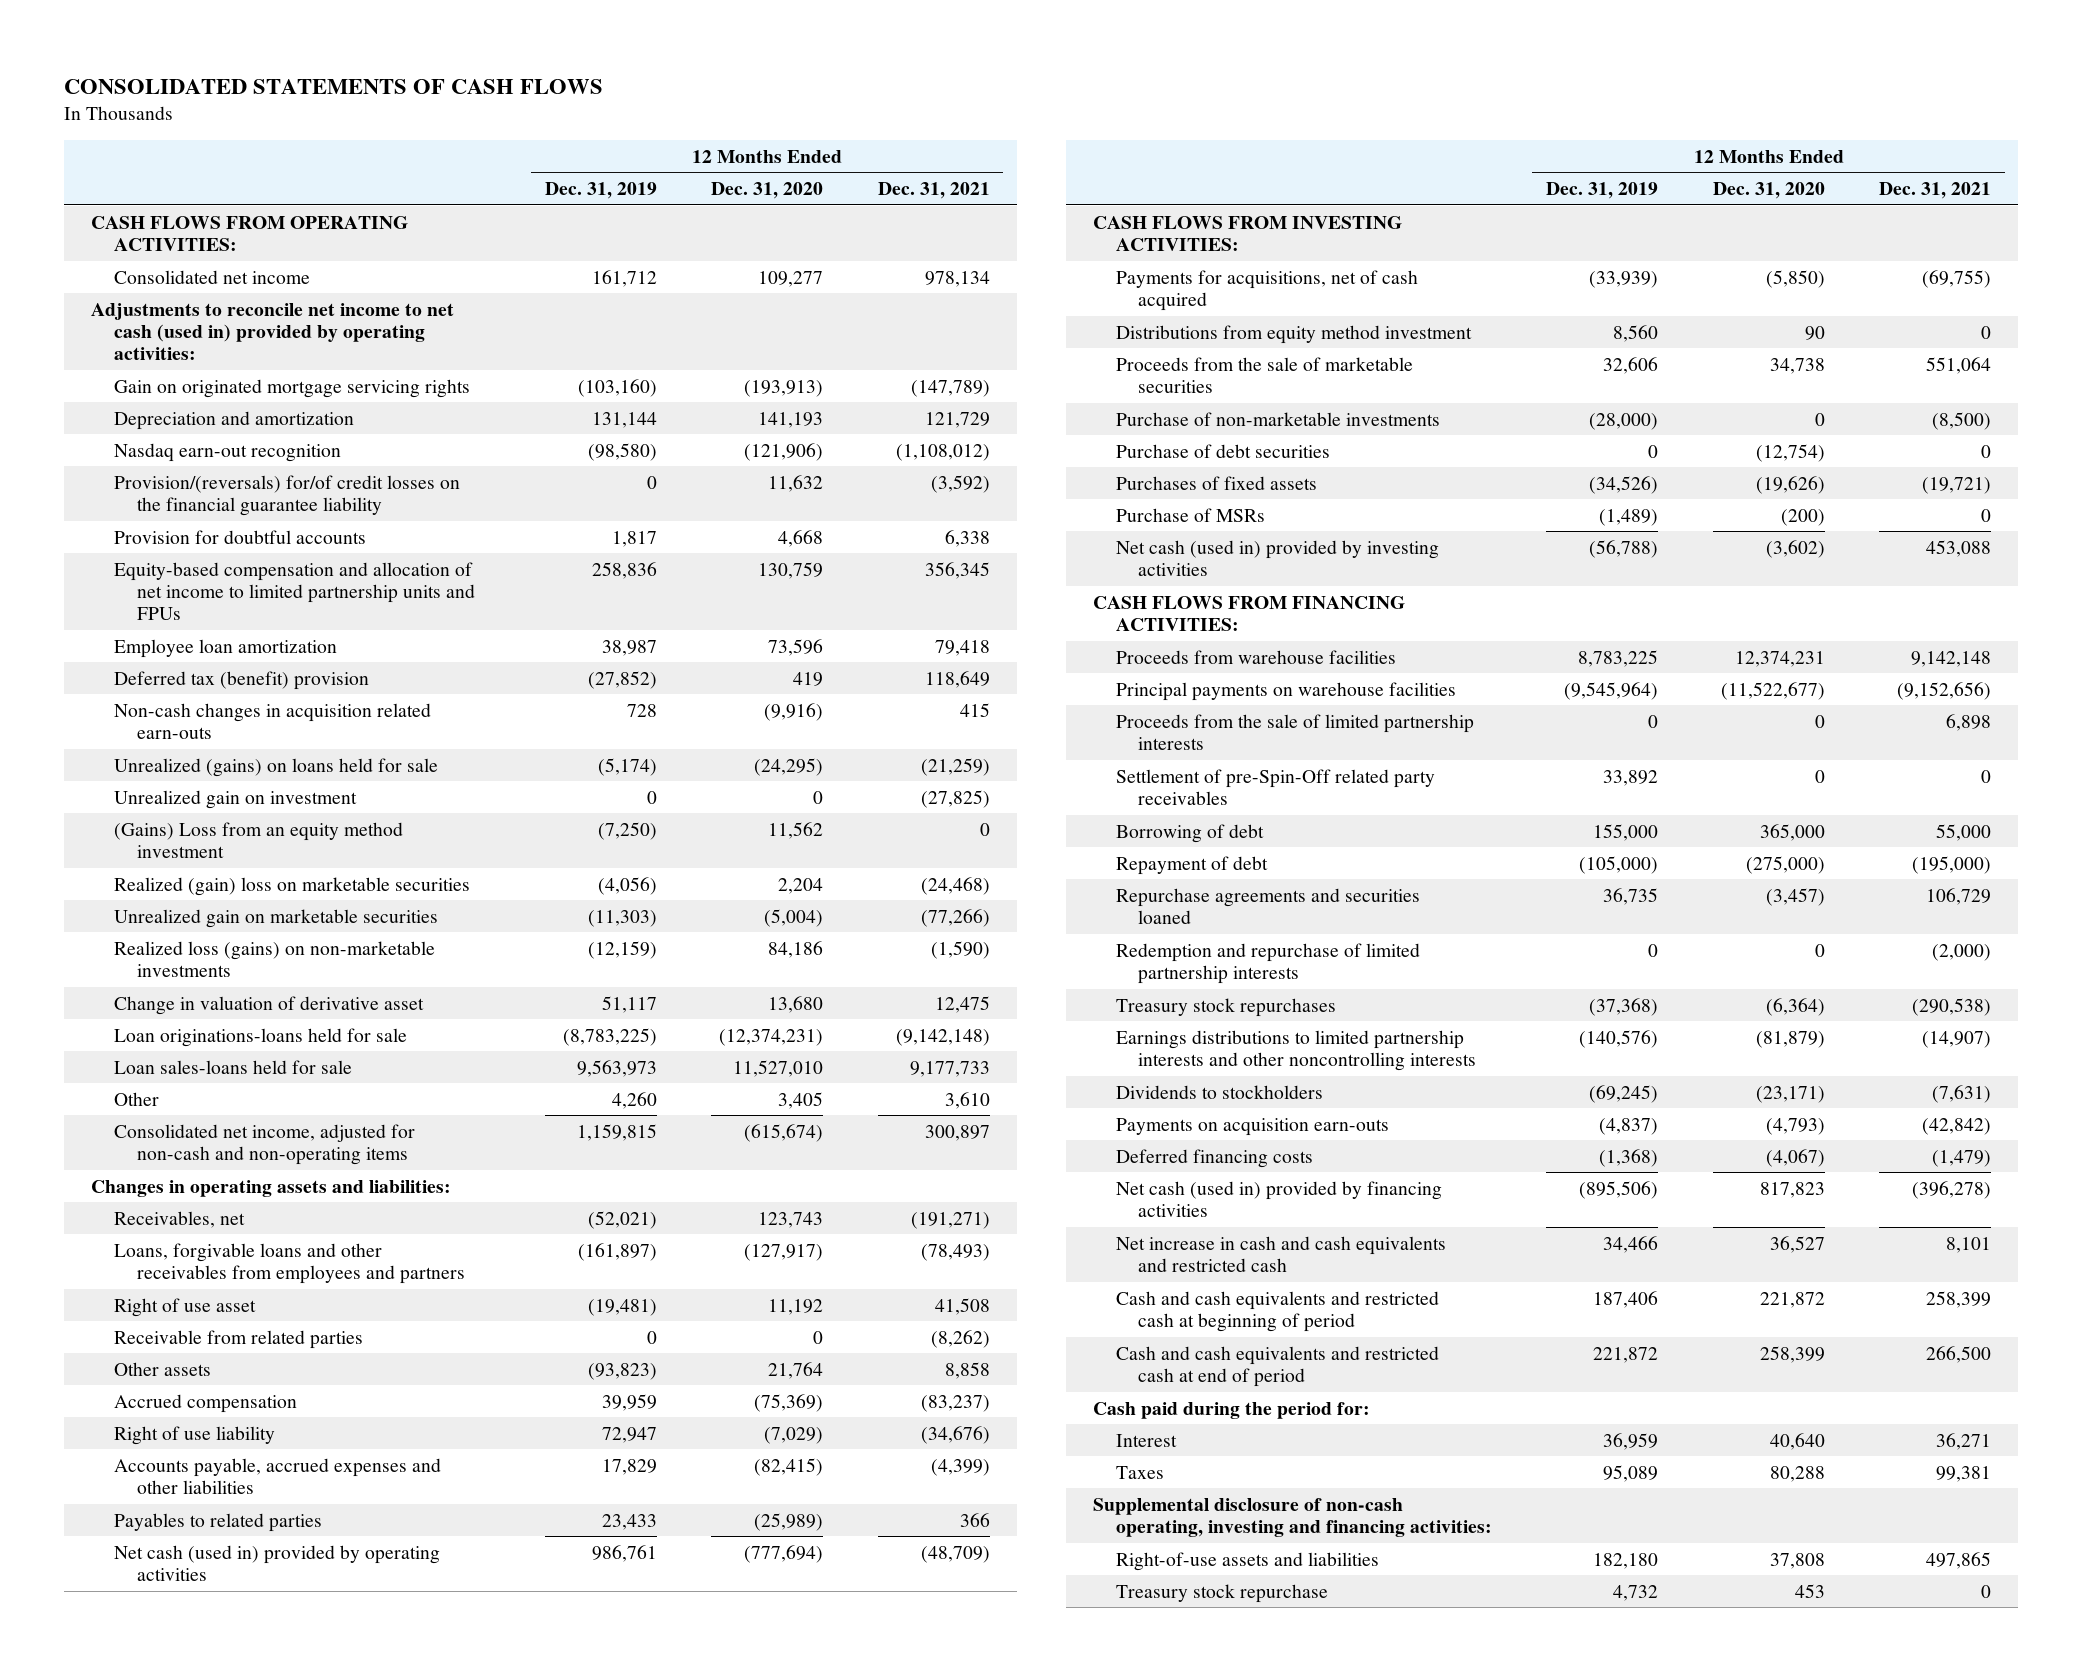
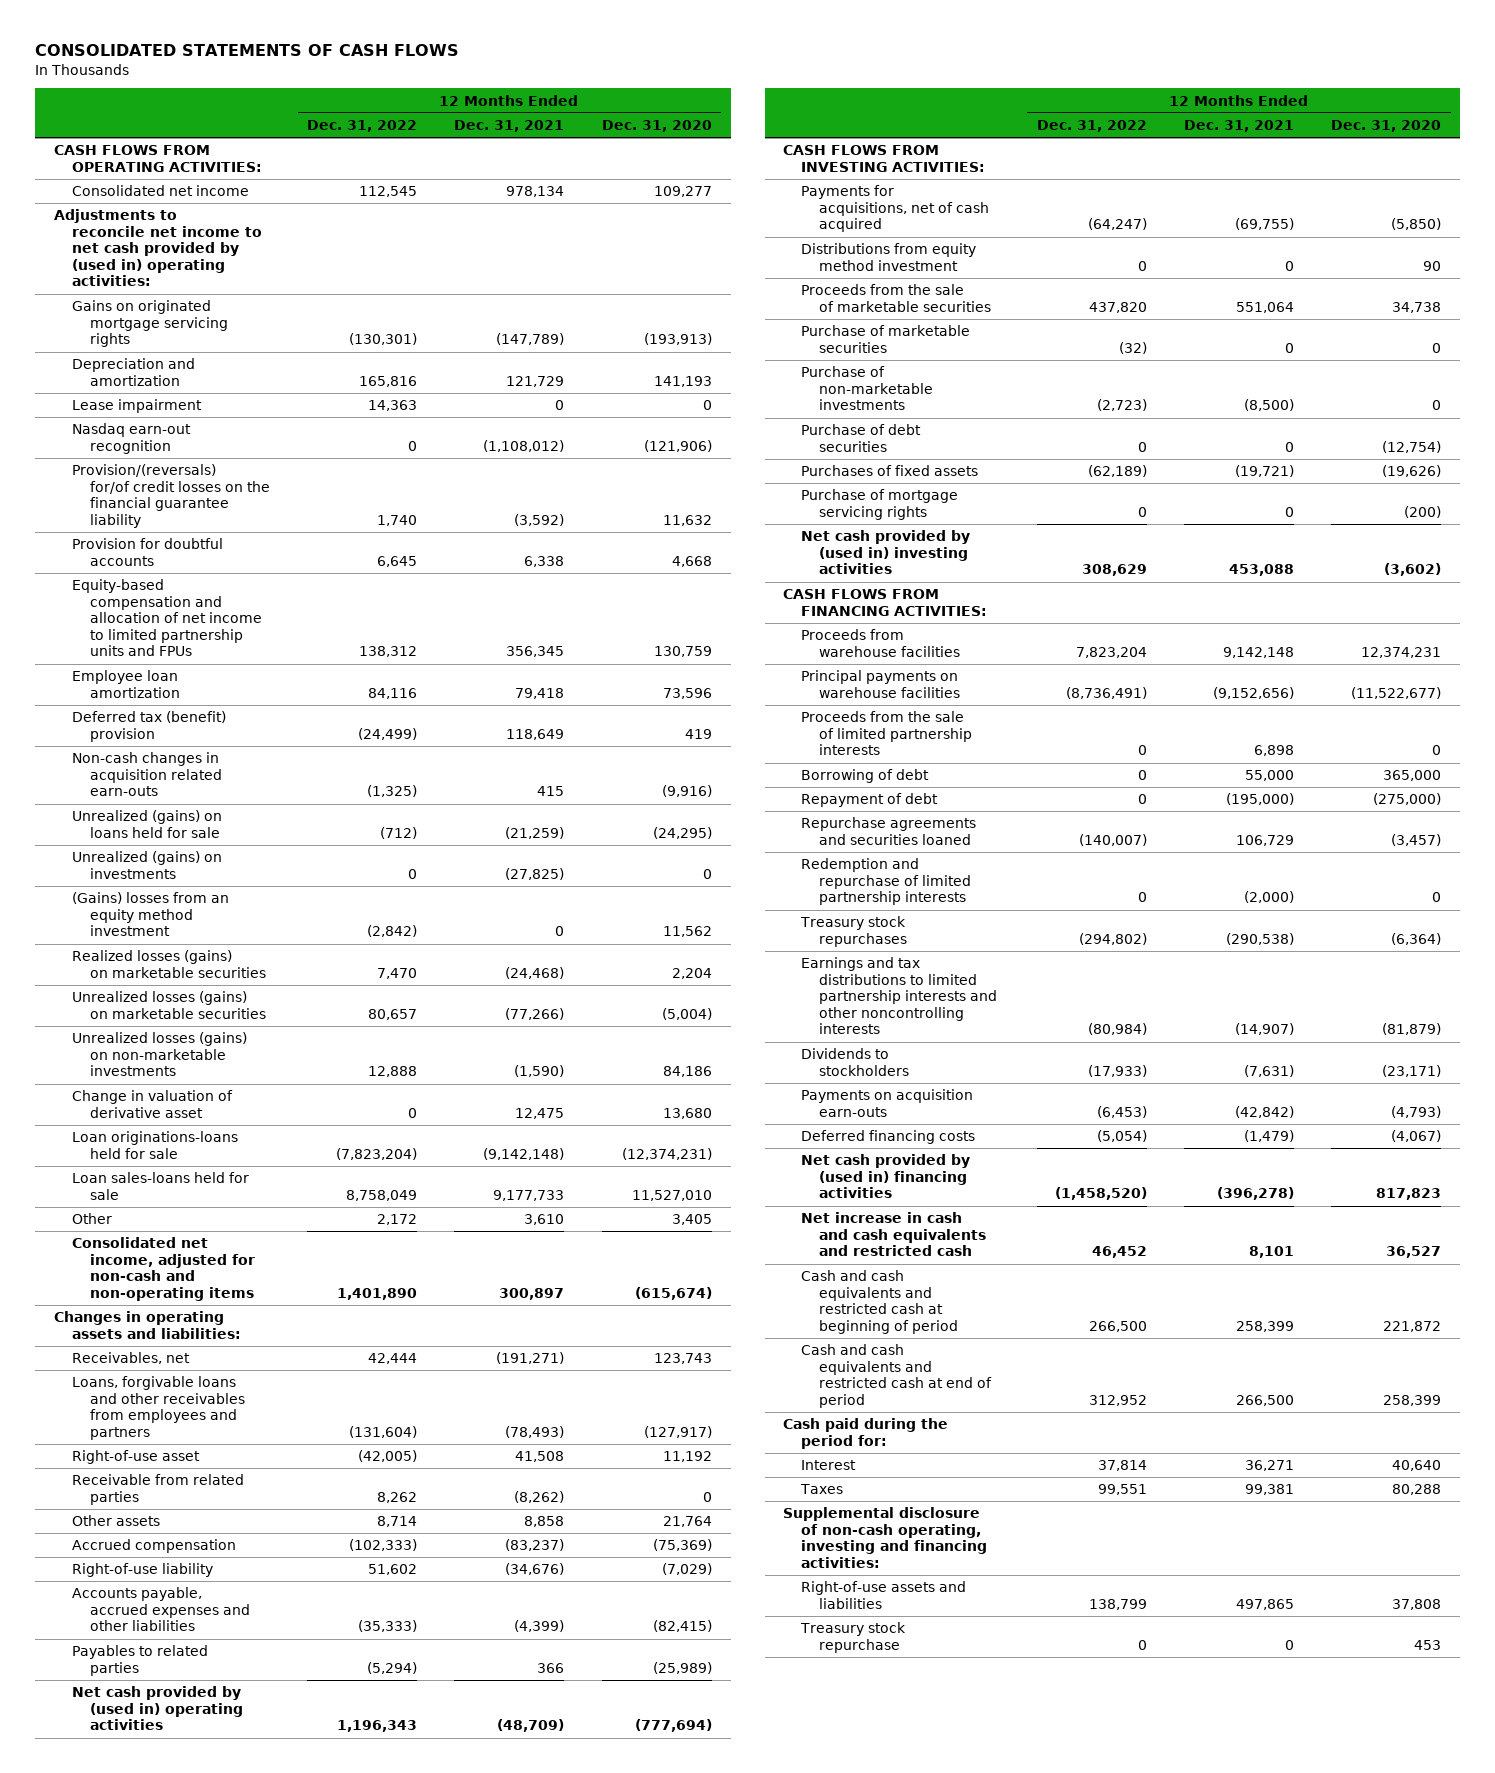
- | 12 Months Ended Dec. 31, 2019 | 12 Months Ended Dec. 31, 2020 | 12 Months Ended Dec. 31, 2021
+ | 12 Months Ended Dec. 31, 2022 | 12 Months Ended Dec. 31, 2021 | 12 Months Ended Dec. 31, 2020
- Adjustments to reconcile net income to net cash (used in) provided by operating activities:
- Gain on originated mortgage servicing rights | (103,160) | (193,913) | (147,789)
+ Adjustments to reconcile net income to net cash provided by (used in) operating activities:
+ Gains on originated mortgage servicing rights | (130,301) | (147,789) | (193,913)
+ Lease impairment | 14,363 | 0 | 0
- Unrealized gain on investment | 0 | 0 | (27,825)
- (Gains) Loss from an equity method investment | (7,250) | 11,562 | 0
- Realized (gain) loss on marketable securities | (4,056) | 2,204 | (24,468)
- Unrealized gain on marketable securities | (11,303) | (5,004) | (77,266)
- Realized loss (gains) on non-marketable investments | (12,159) | 84,186 | (1,590)
+ Unrealized (gains) on investments | 0 | (27,825) | 0
+ (Gains) losses from an equity method investment | (2,842) | 0 | 11,562
+ Realized losses (gains) on marketable securities | 7,470 | (24,468) | 2,204
+ Unrealized losses (gains) on marketable securities | 80,657 | (77,266) | (5,004)
+ Unrealized losses (gains) on non-marketable investments | 12,888 | (1,590) | 84,186
- Right of use asset | (19,481) | 11,192 | 41,508
+ Right-of-use asset | (42,005) | 41,508 | 11,192
- Right of use liability | 72,947 | (7,029) | (34,676)
+ Right-of-use liability | 51,602 | (34,676) | (7,029)
- Net cash (used in) provided by operating activities | 986,761 | (777,694) | (48,709)
+ Net cash provided by (used in) operating activities | 1,196,343 | (48,709) | (777,694)
+ Purchase of marketable securities | (32) | 0 | 0
- Purchase of MSRs | (1,489) | (200) | 0
- Net cash (used in) provided by investing activities | (56,788) | (3,602) | 453,088
+ Purchase of mortgage servicing rights | 0 | 0 | (200)
+ Net cash provided by (used in) investing activities | 308,629 | 453,088 | (3,602)
- Settlement of pre-Spin-Off related party receivables | 33,892 | 0 | 0
- Earnings distributions to limited partnership interests and other noncontrolling interests | (140,576) | (81,879) | (14,907)
+ Earnings and tax distributions to limited partnership interests and other noncontrolling interests | (80,984) | (14,907) | (81,879)
- Net cash (used in) provided by financing activities | (895,506) | 817,823 | (396,278)
+ Net cash provided by (used in) financing activities | (1,458,520) | (396,278) | 817,823

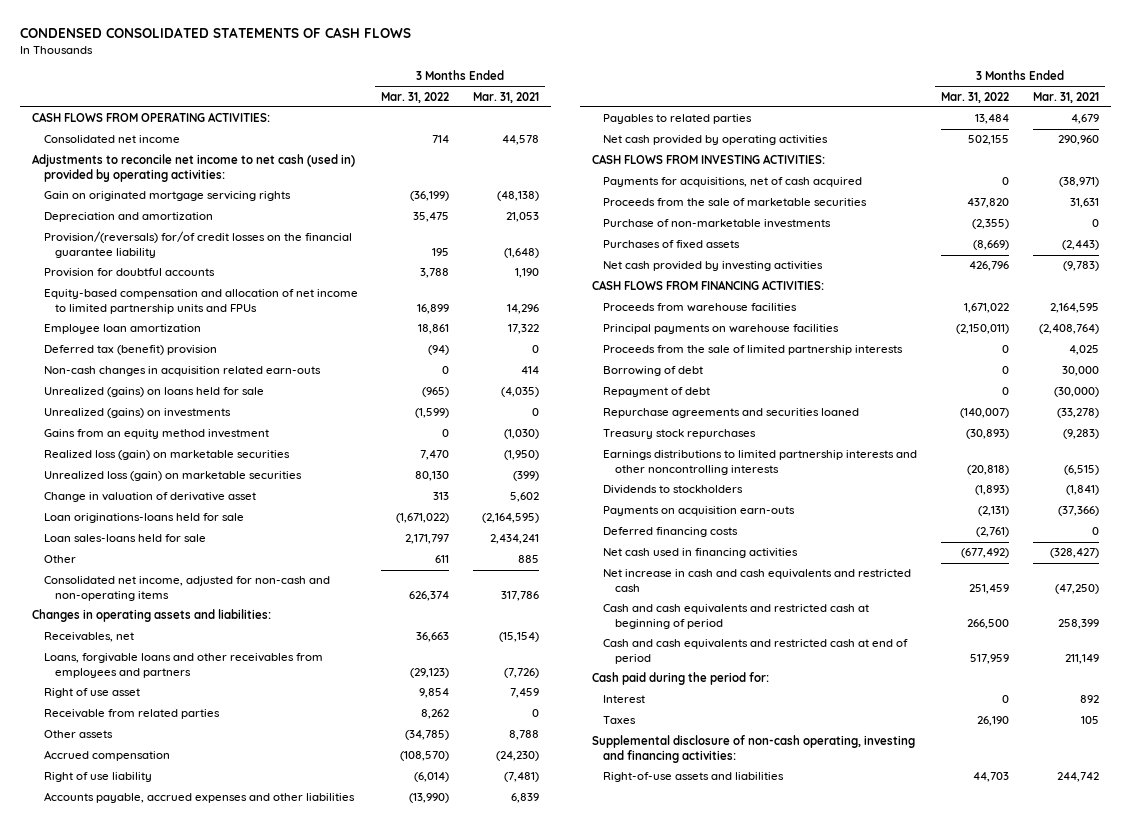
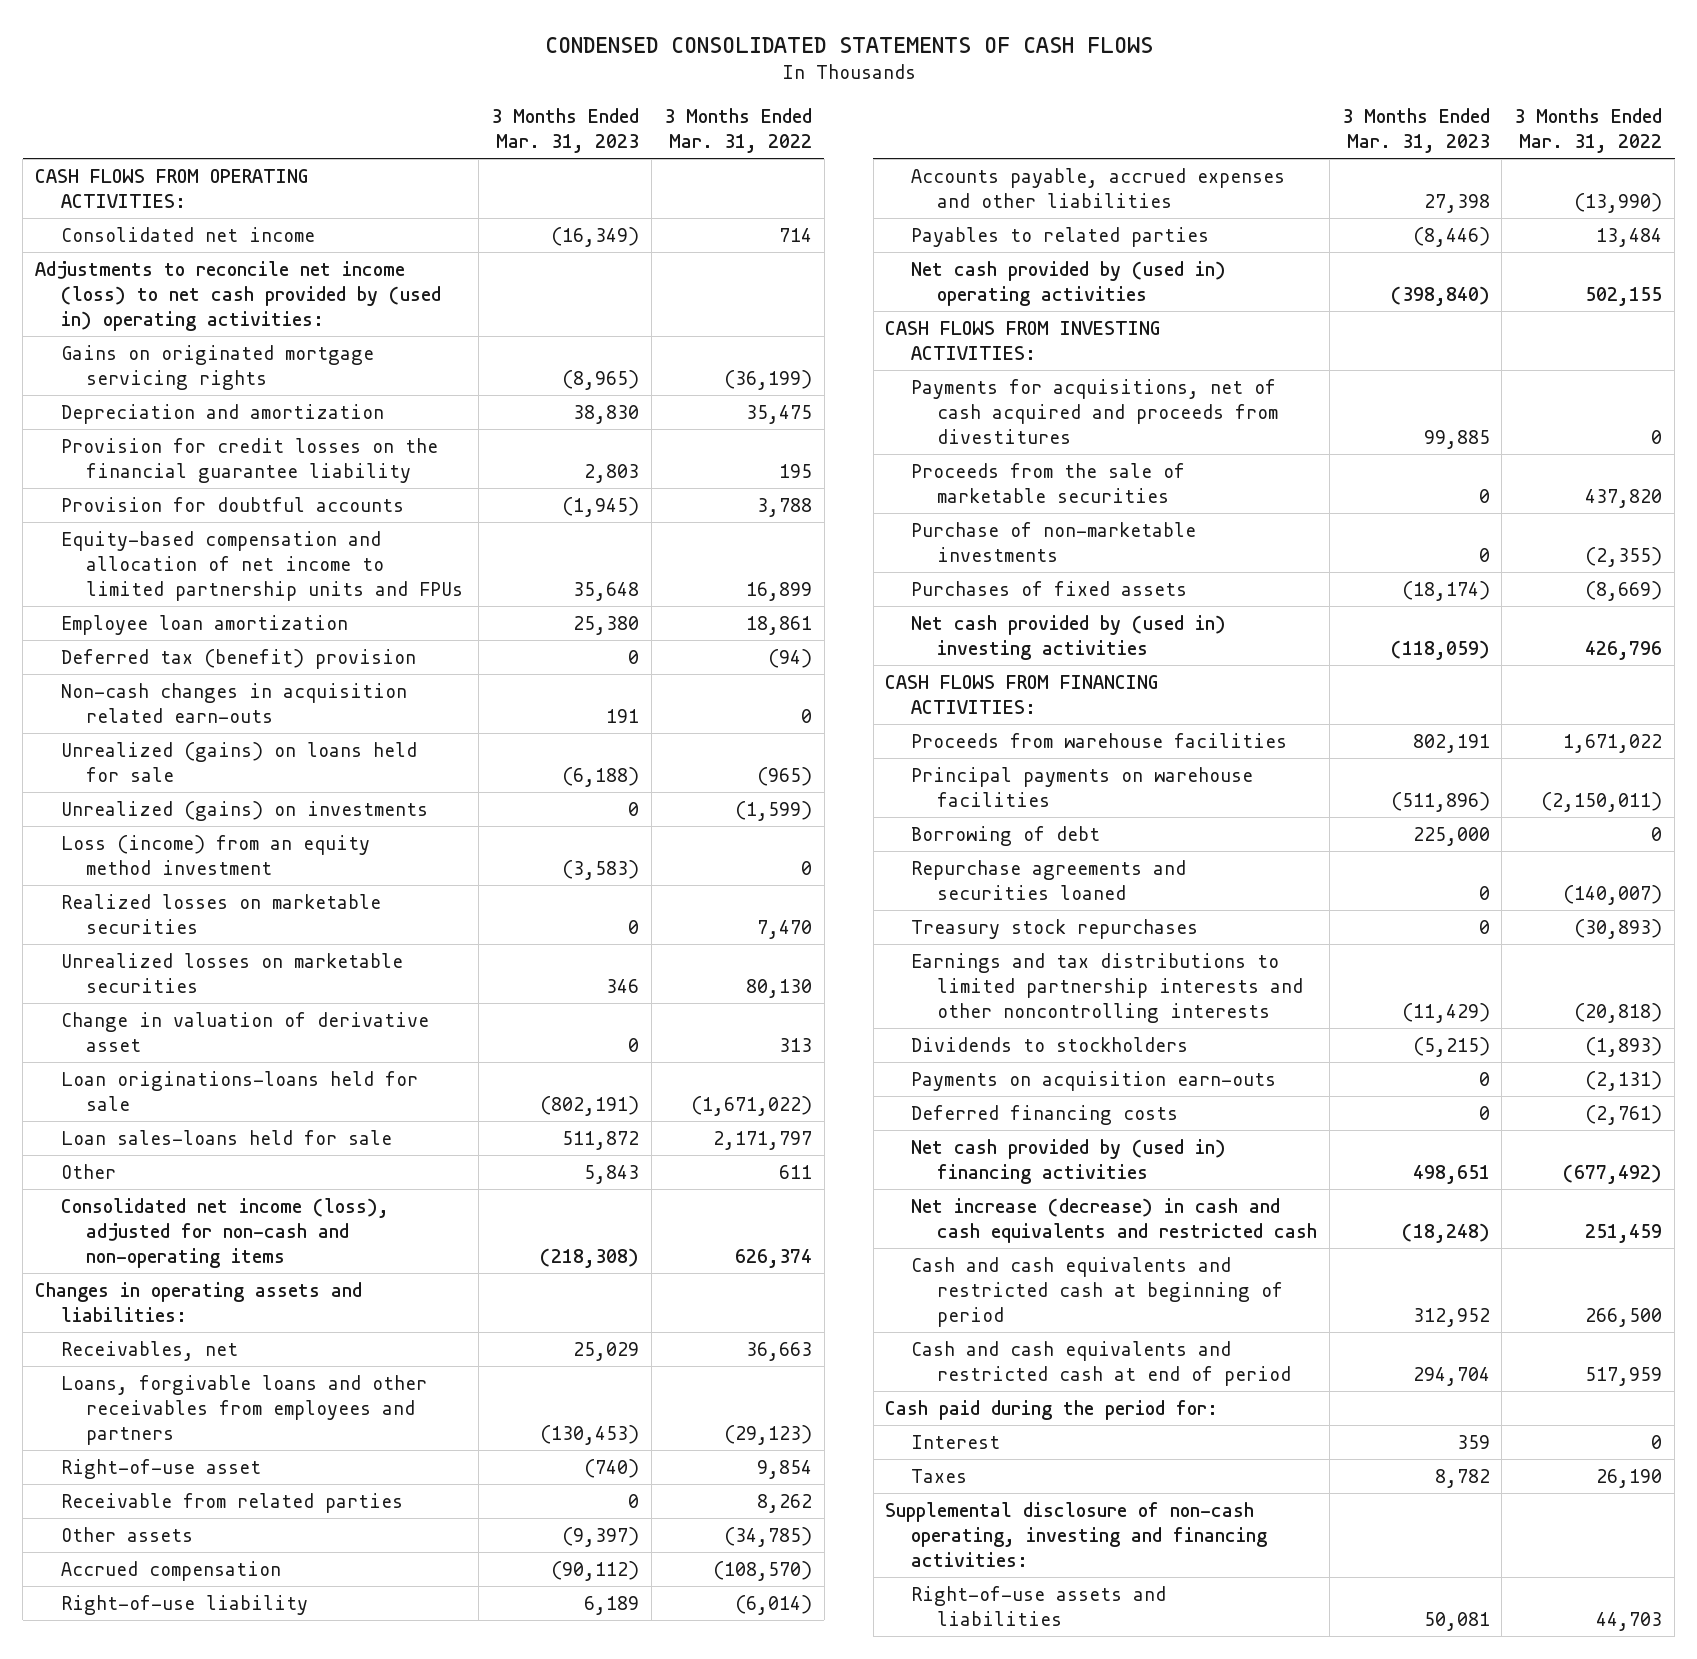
- | 3 Months Ended Mar. 31, 2022 | 3 Months Ended Mar. 31, 2021
+ | 3 Months Ended Mar. 31, 2023 | 3 Months Ended Mar. 31, 2022
- Adjustments to reconcile net income to net cash (used in) provided by operating activities:
- Gain on originated mortgage servicing rights | (36,199) | (48,138)
+ Adjustments to reconcile net income (loss) to net cash provided by (used in) operating activities:
+ Gains on originated mortgage servicing rights | (8,965) | (36,199)
- Provision/(reversals) for/of credit losses on the financial guarantee liability | 195 | (1,648)
+ Provision for credit losses on the financial guarantee liability | 2,803 | 195
- Gains from an equity method investment | 0 | (1,030)
- Realized loss (gain) on marketable securities | 7,470 | (1,950)
- Unrealized loss (gain) on marketable securities | 80,130 | (399)
+ Loss (income) from an equity method investment | (3,583) | 0
+ Realized losses on marketable securities | 0 | 7,470
+ Unrealized losses on marketable securities | 346 | 80,130
- Consolidated net income, adjusted for non-cash and non-operating items | 626,374 | 317,786
+ Consolidated net income (loss), adjusted for non-cash and non-operating items | (218,308) | 626,374
- Right of use asset | 9,854 | 7,459
+ Right-of-use asset | (740) | 9,854
- Right of use liability | (6,014) | (7,481)
+ Right-of-use liability | 6,189 | (6,014)
- Net cash provided by operating activities | 502,155 | 290,960
+ Net cash provided by (used in) operating activities | (398,840) | 502,155
- Payments for acquisitions, net of cash acquired | 0 | (38,971)
+ Payments for acquisitions, net of cash acquired and proceeds from divestitures | 99,885 | 0
- Net cash provided by investing activities | 426,796 | (9,783)
+ Net cash provided by (used in) investing activities | (118,059) | 426,796
- Proceeds from the sale of limited partnership interests | 0 | 4,025
- Repayment of debt | 0 | (30,000)
- Earnings distributions to limited partnership interests and other noncontrolling interests | (20,818) | (6,515)
+ Earnings and tax distributions to limited partnership interests and other noncontrolling interests | (11,429) | (20,818)
- Net cash used in financing activities | (677,492) | (328,427)
- Net increase in cash and cash equivalents and restricted cash | 251,459 | (47,250)
+ Net cash provided by (used in) financing activities | 498,651 | (677,492)
+ Net increase (decrease) in cash and cash equivalents and restricted cash | (18,248) | 251,459

